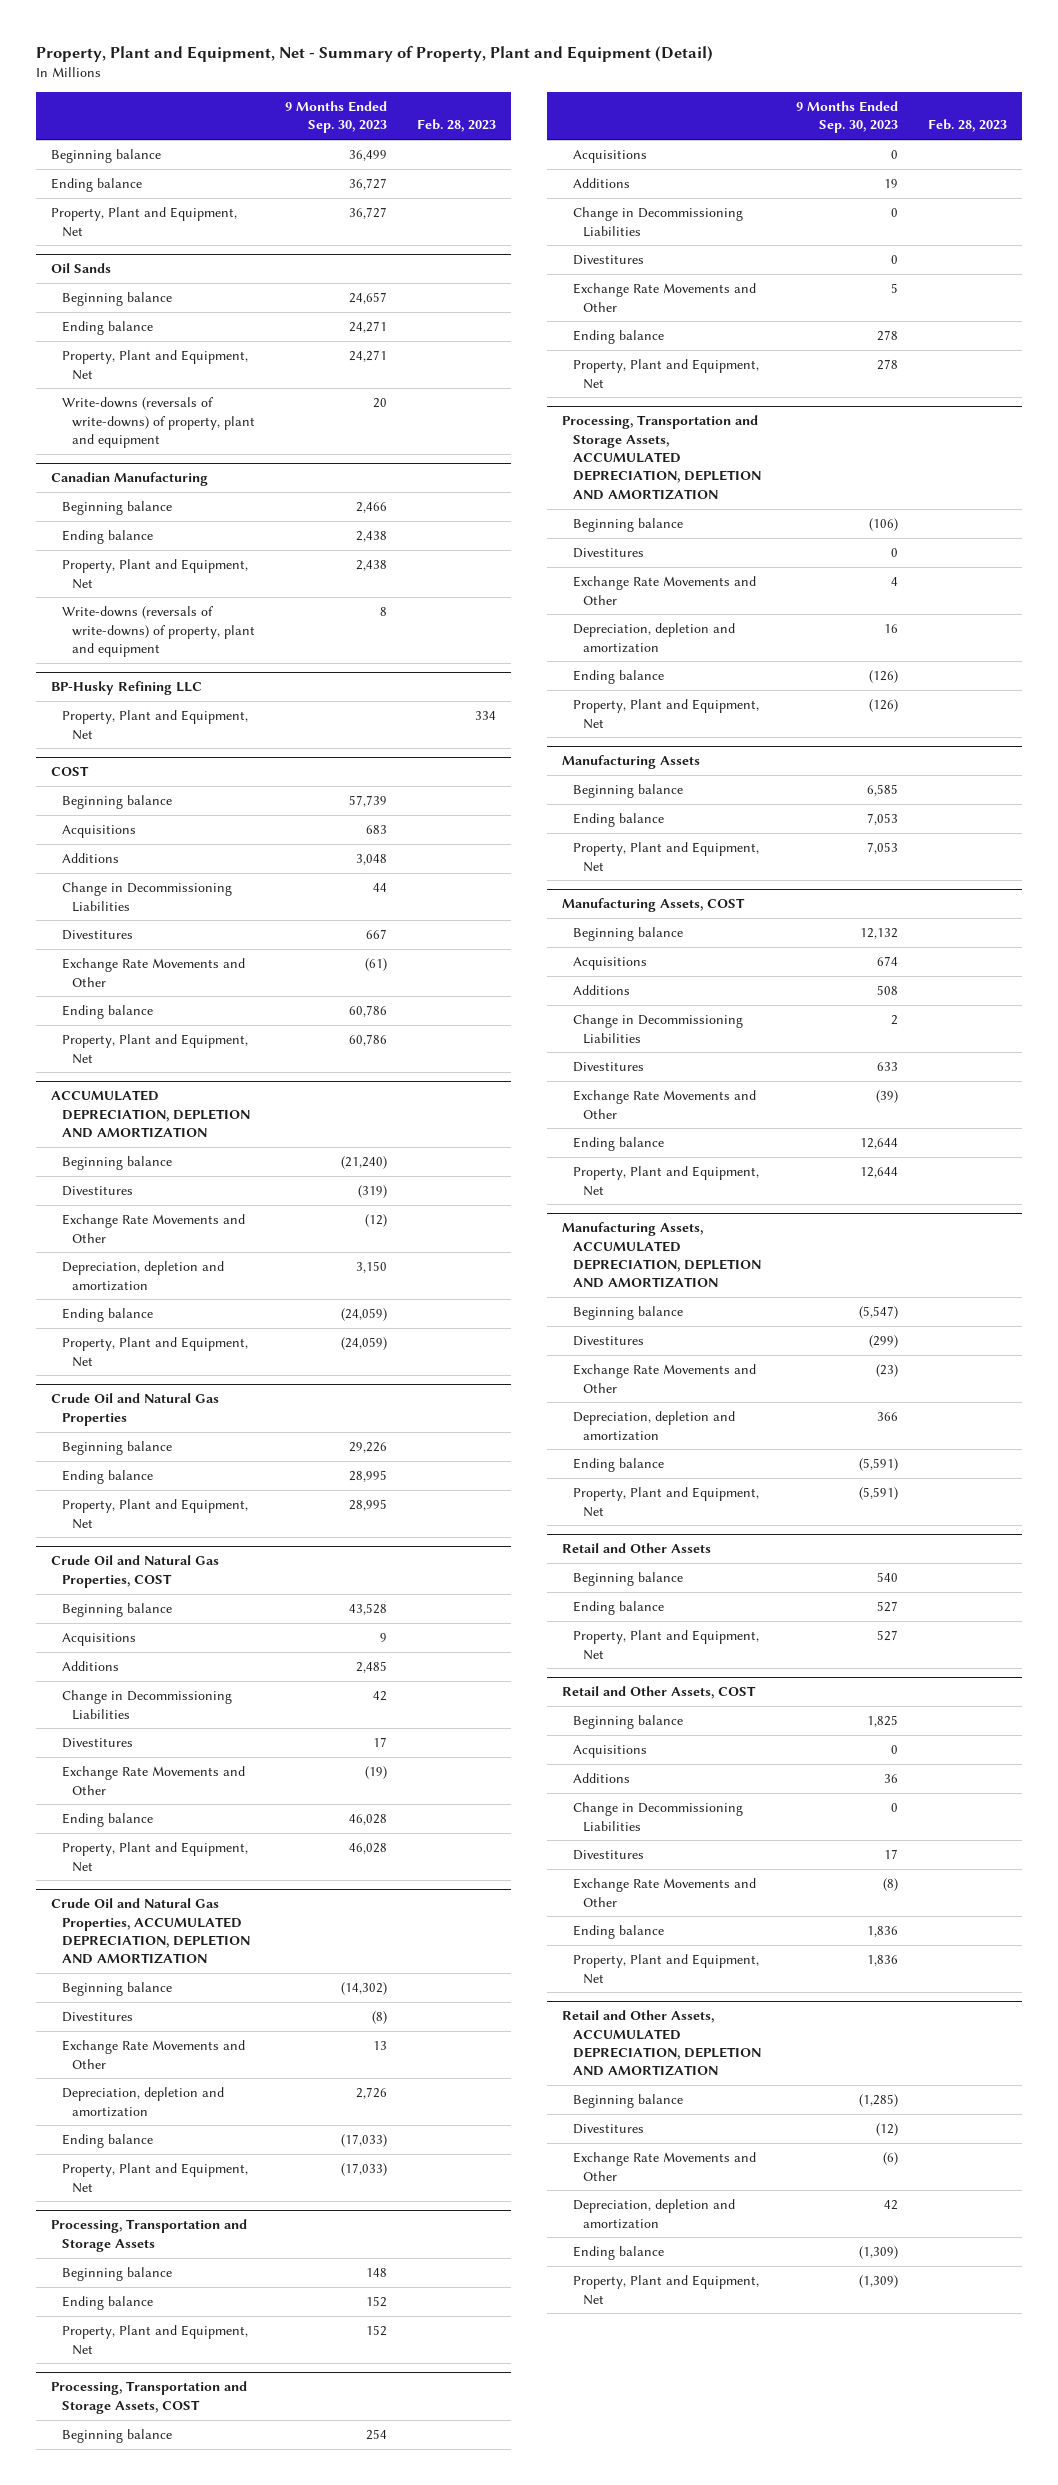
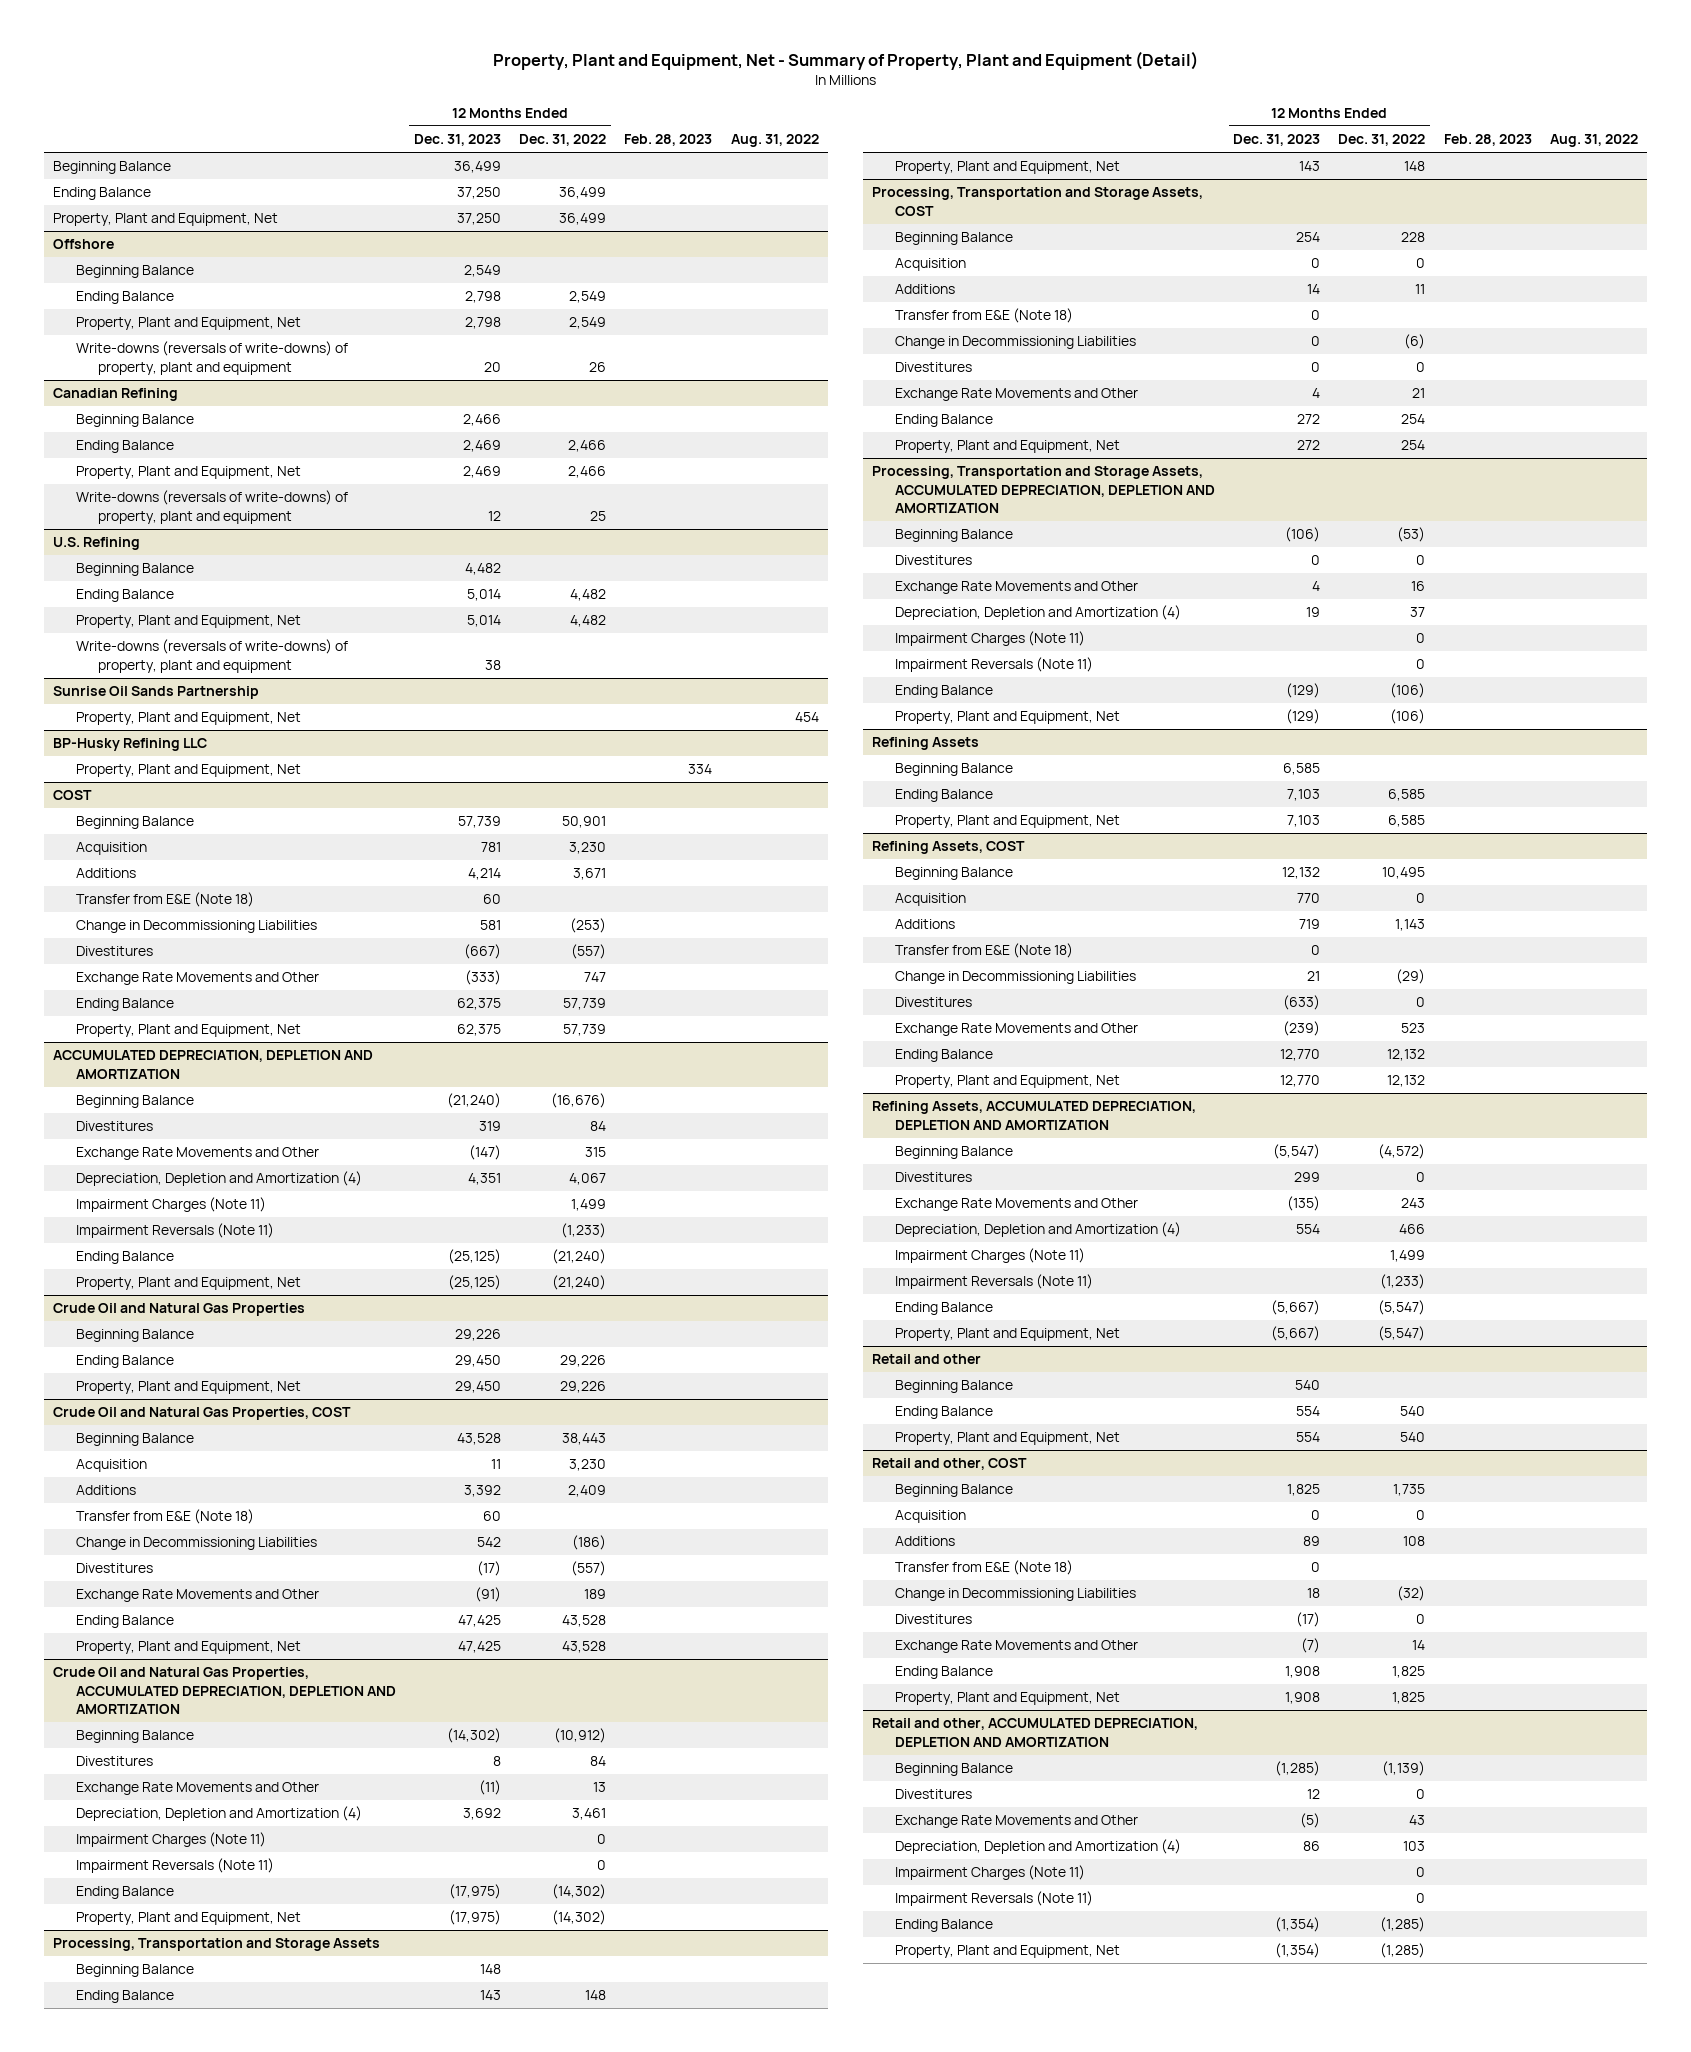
- | 9 Months Ended Sep. 30, 2023 | Feb. 28, 2023
+ | 12 Months Ended Dec. 31, 2023 | 12 Months Ended Dec. 31, 2022 | Feb. 28, 2023 | Aug. 31, 2022
- Beginning balance | 36,499 |
- Ending balance | 36,727 |
+ Beginning Balance | 36,499 | | |
+ Ending Balance | 37,250 | 36,499 | |
- Oil Sands
- Beginning balance | 24,657 |
- Ending balance | 24,271 |
- Property, Plant and Equipment, Net | 24,271 |
- Write-downs (reversals of write-downs) of property, plant and equipment | 20 |
- Canadian Manufacturing
- Beginning balance | 2,466 |
- Ending balance | 2,438 |
- Property, Plant and Equipment, Net | 2,438 |
- Write-downs (reversals of write-downs) of property, plant and equipment | 8 |
+ Offshore
+ Beginning Balance | 2,549 | | |
+ Ending Balance | 2,798 | 2,549 | |
+ Property, Plant and Equipment, Net | 2,798 | 2,549 | |
+ Write-downs (reversals of write-downs) of property, plant and equipment | 20 | 26 | |
+ Canadian Refining
+ Beginning Balance | 2,466 | | |
+ Ending Balance | 2,469 | 2,466 | |
+ Property, Plant and Equipment, Net | 2,469 | 2,466 | |
+ Write-downs (reversals of write-downs) of property, plant and equipment | 12 | 25 | |
+ U.S. Refining
+ Beginning Balance | 4,482 | | |
+ Ending Balance | 5,014 | 4,482 | |
+ Property, Plant and Equipment, Net | 5,014 | 4,482 | |
+ Write-downs (reversals of write-downs) of property, plant and equipment | 38 | | |
+ Sunrise Oil Sands Partnership
+ Property, Plant and Equipment, Net | | | | 454
@ COST
- Beginning balance | 57,739 |
- Acquisitions | 683 |
+ Beginning Balance | 57,739 | 50,901 | |
+ Acquisition | 781 | 3,230 | |
+ Transfer from E&E (Note 18) | 60 | | |
- Ending balance | 60,786 |
+ Ending Balance | 62,375 | 57,739 | |
@ ACCUMULATED DEPRECIATION, DEPLETION AND AMORTIZATION
- Beginning balance | (21,240) |
+ Beginning Balance | (21,240) | (16,676) | |
- Depreciation, depletion and amortization | 3,150 |
- Ending balance | (24,059) |
+ Depreciation, Depletion and Amortization (4) | 4,351 | 4,067 | |
+ Impairment Charges (Note 11) | | 1,499 | |
+ Impairment Reversals (Note 11) | | (1,233) | |
+ Ending Balance | (25,125) | (21,240) | |
@ Crude Oil and Natural Gas Properties
- Beginning balance | 29,226 |
- Ending balance | 28,995 |
+ Beginning Balance | 29,226 | | |
+ Ending Balance | 29,450 | 29,226 | |
@ Crude Oil and Natural Gas Properties, COST
- Beginning balance | 43,528 |
- Acquisitions | 9 |
+ Beginning Balance | 43,528 | 38,443 | |
+ Acquisition | 11 | 3,230 | |
+ Transfer from E&E (Note 18) | 60 | | |
- Ending balance | 46,028 |
+ Ending Balance | 47,425 | 43,528 | |
@ Crude Oil and Natural Gas Properties, ACCUMULATED DEPRECIATION, DEPLETION AND AMORTIZATION
- Beginning balance | (14,302) |
+ Beginning Balance | (14,302) | (10,912) | |
- Depreciation, depletion and amortization | 2,726 |
- Ending balance | (17,033) |
+ Depreciation, Depletion and Amortization (4) | 3,692 | 3,461 | |
+ Impairment Charges (Note 11) | | 0 | |
+ Impairment Reversals (Note 11) | | 0 | |
+ Ending Balance | (17,975) | (14,302) | |
@ Processing, Transportation and Storage Assets
- Beginning balance | 148 |
- Ending balance | 152 |
+ Beginning Balance | 148 | | |
+ Ending Balance | 143 | 148 | |
@ Processing, Transportation and Storage Assets, COST
- Beginning balance | 254 |
- Acquisitions | 0 |
+ Beginning Balance | 254 | 228 | |
+ Acquisition | 0 | 0 | |
+ Transfer from E&E (Note 18) | 0 | | |
- Ending balance | 278 |
+ Ending Balance | 272 | 254 | |
@ Processing, Transportation and Storage Assets, ACCUMULATED DEPRECIATION, DEPLETION AND AMORTIZATION
- Beginning balance | (106) |
+ Beginning Balance | (106) | (53) | |
- Depreciation, depletion and amortization | 16 |
- Ending balance | (126) |
+ Depreciation, Depletion and Amortization (4) | 19 | 37 | |
+ Impairment Charges (Note 11) | | 0 | |
+ Impairment Reversals (Note 11) | | 0 | |
+ Ending Balance | (129) | (106) | |
- Manufacturing Assets
- Beginning balance | 6,585 |
- Ending balance | 7,053 |
- Property, Plant and Equipment, Net | 7,053 |
- Manufacturing Assets, COST
- Beginning balance | 12,132 |
- Acquisitions | 674 |
+ Refining Assets
+ Beginning Balance | 6,585 | | |
+ Ending Balance | 7,103 | 6,585 | |
+ Property, Plant and Equipment, Net | 7,103 | 6,585 | |
+ Refining Assets, COST
+ Beginning Balance | 12,132 | 10,495 | |
+ Acquisition | 770 | 0 | |
+ Transfer from E&E (Note 18) | 0 | | |
- Ending balance | 12,644 |
+ Ending Balance | 12,770 | 12,132 | |
- Manufacturing Assets, ACCUMULATED DEPRECIATION, DEPLETION AND AMORTIZATION
- Beginning balance | (5,547) |
+ Refining Assets, ACCUMULATED DEPRECIATION, DEPLETION AND AMORTIZATION
+ Beginning Balance | (5,547) | (4,572) | |
- Depreciation, depletion and amortization | 366 |
- Ending balance | (5,591) |
+ Depreciation, Depletion and Amortization (4) | 554 | 466 | |
+ Impairment Charges (Note 11) | | 1,499 | |
+ Impairment Reversals (Note 11) | | (1,233) | |
+ Ending Balance | (5,667) | (5,547) | |
- Retail and Other Assets
- Beginning balance | 540 |
- Ending balance | 527 |
+ Retail and other
+ Beginning Balance | 540 | | |
+ Ending Balance | 554 | 540 | |
- Retail and Other Assets, COST
- Beginning balance | 1,825 |
- Acquisitions | 0 |
+ Retail and other, COST
+ Beginning Balance | 1,825 | 1,735 | |
+ Acquisition | 0 | 0 | |
+ Transfer from E&E (Note 18) | 0 | | |
- Ending balance | 1,836 |
+ Ending Balance | 1,908 | 1,825 | |
- Retail and Other Assets, ACCUMULATED DEPRECIATION, DEPLETION AND AMORTIZATION
- Beginning balance | (1,285) |
+ Retail and other, ACCUMULATED DEPRECIATION, DEPLETION AND AMORTIZATION
+ Beginning Balance | (1,285) | (1,139) | |
- Depreciation, depletion and amortization | 42 |
- Ending balance | (1,309) |
+ Depreciation, Depletion and Amortization (4) | 86 | 103 | |
+ Impairment Charges (Note 11) | | 0 | |
+ Impairment Reversals (Note 11) | | 0 | |
+ Ending Balance | (1,354) | (1,285) | |

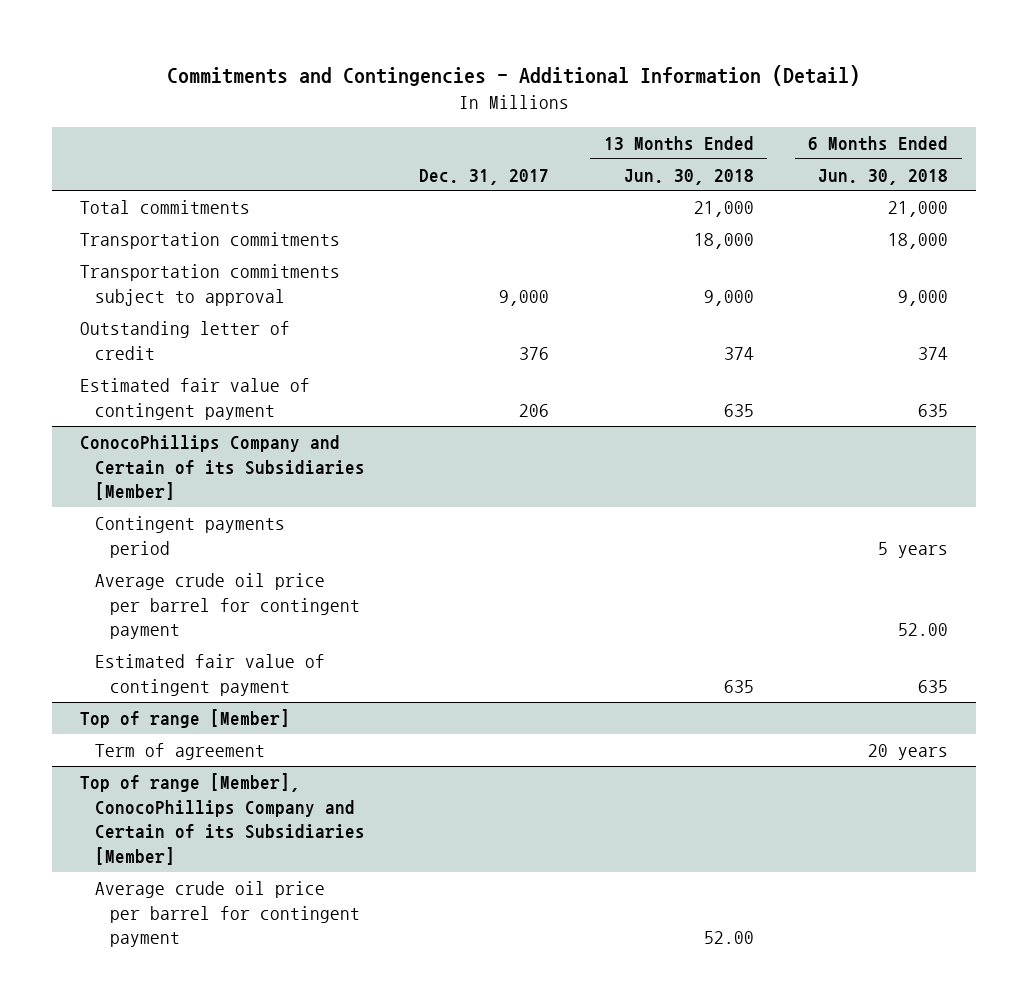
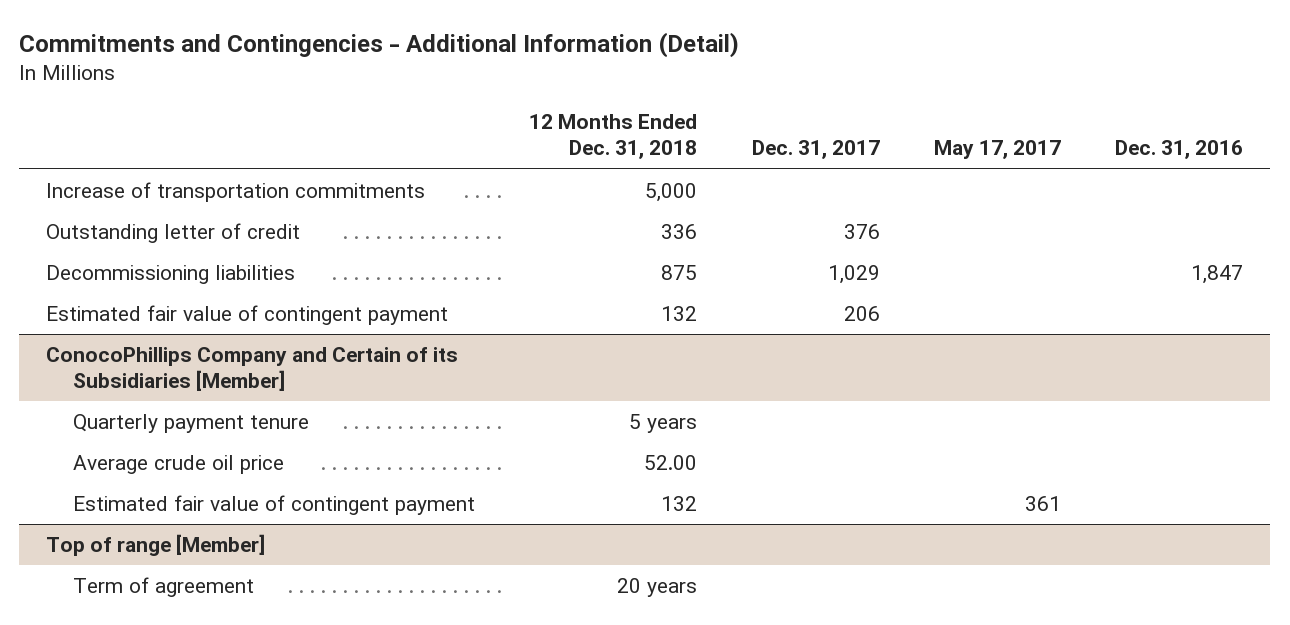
- | Dec. 31, 2017 | 13 Months Ended Jun. 30, 2018 | 6 Months Ended Jun. 30, 2018
+ | 12 Months Ended Dec. 31, 2018 | Dec. 31, 2017 | May 17, 2017 | Dec. 31, 2016
- Total commitments | | 21,000 | 21,000
- Transportation commitments | | 18,000 | 18,000
- Transportation commitments subject to approval | 9,000 | 9,000 | 9,000
+ Increase of transportation commitments | 5,000 | | |
+ Decommissioning liabilities | 875 | 1,029 | | 1,847
@ ConocoPhillips Company and Certain of its Subsidiaries [Member]
- Contingent payments period | | | 5 years
- Average crude oil price per barrel for contingent payment | | | 52.00
+ Quarterly payment tenure | 5 years | | |
+ Average crude oil price | 52.00 | | |
- Top of range [Member], ConocoPhillips Company and Certain of its Subsidiaries [Member]
- Average crude oil price per barrel for contingent payment | | 52.00 |

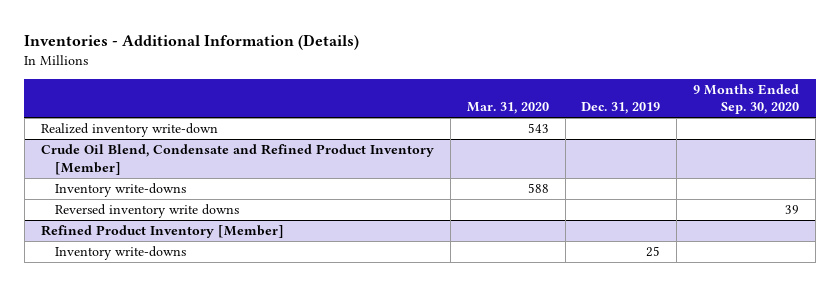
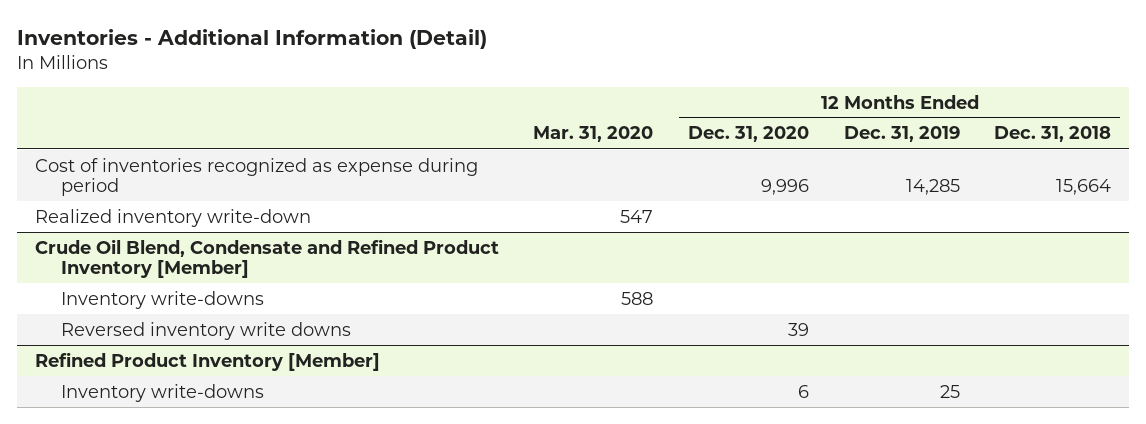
- Inventories - Additional Information (Details)
+ Inventories - Additional Information (Detail)
- | Mar. 31, 2020 | Dec. 31, 2019 | 9 Months Ended Sep. 30, 2020
+ | Mar. 31, 2020 | 12 Months Ended Dec. 31, 2020 | 12 Months Ended Dec. 31, 2019 | 12 Months Ended Dec. 31, 2018
- Realized inventory write-down | 543 | |
+ Cost of inventories recognized as expense during period | | 9,996 | 14,285 | 15,664
+ Realized inventory write-down | 547 | | |

